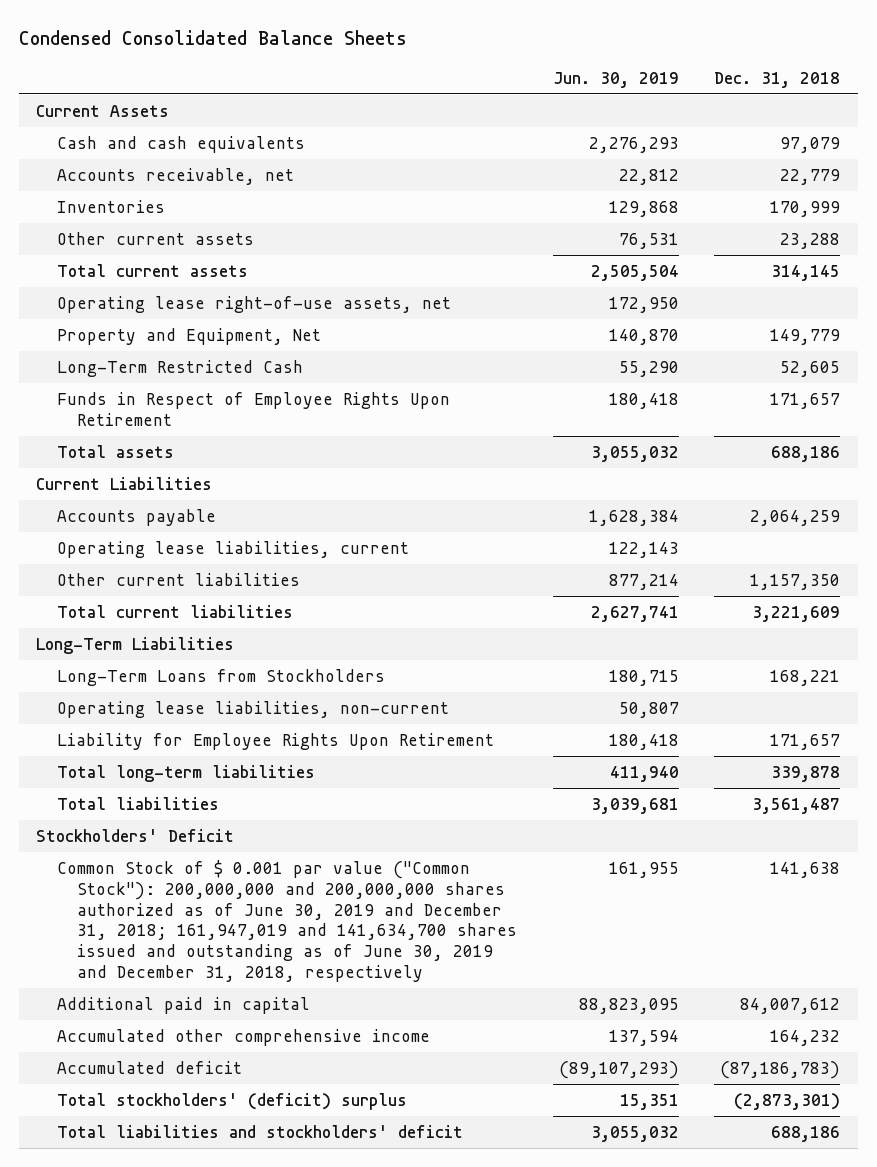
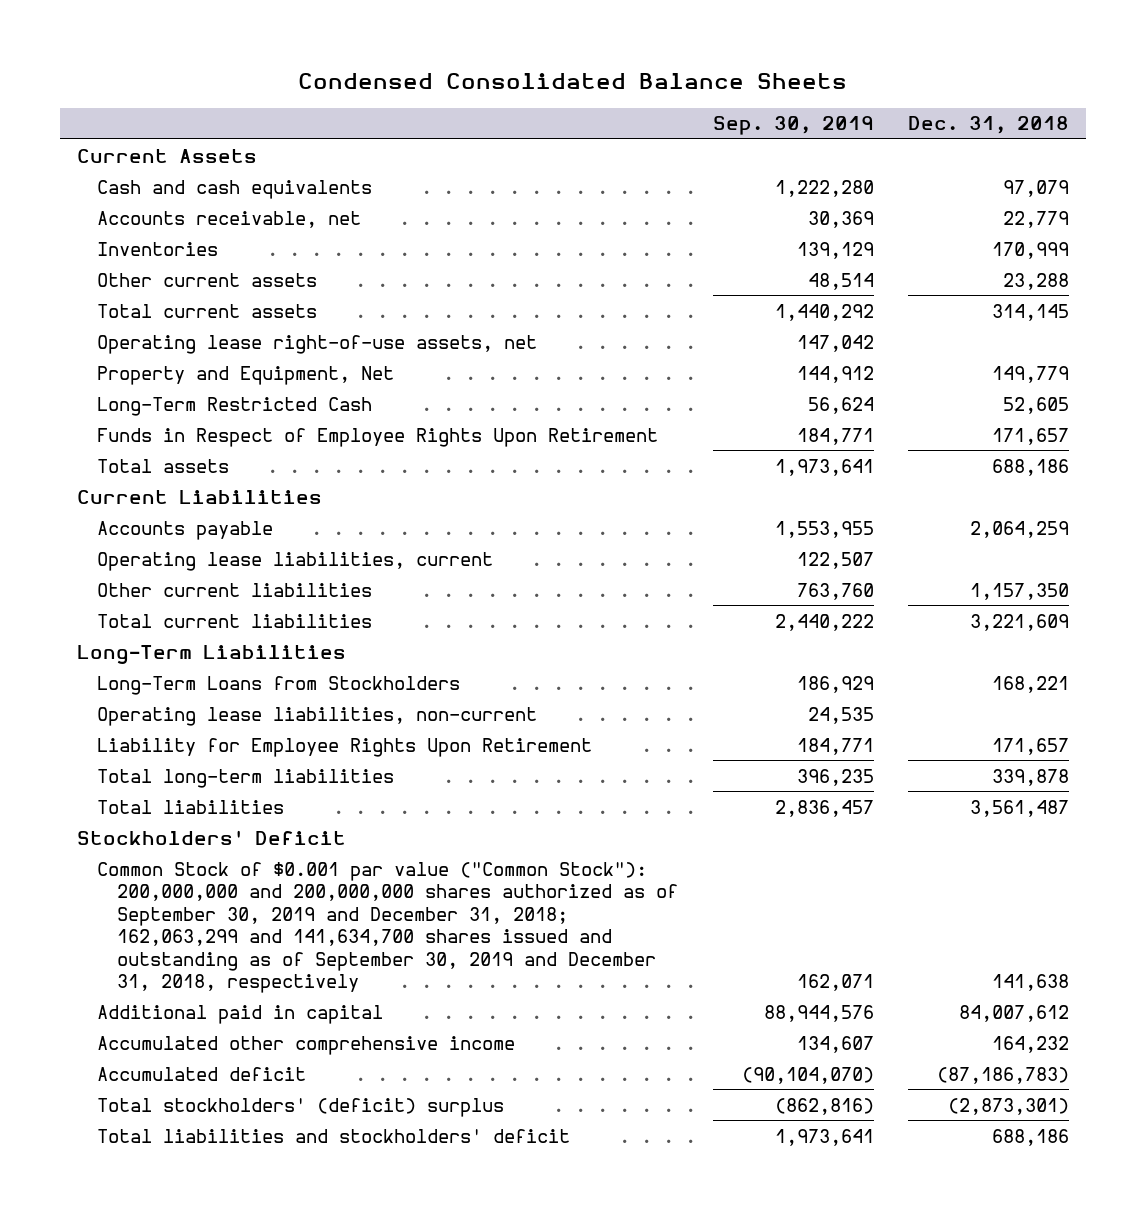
- | Jun. 30, 2019 | Dec. 31, 2018
+ | Sep. 30, 2019 | Dec. 31, 2018
- Common Stock of $ 0.001 par value ("Common Stock"): 200,000,000 and 200,000,000 shares authorized as of June 30, 2019 and December 31, 2018; 161,947,019 and 141,634,700 shares issued and outstanding as of June 30, 2019 and December 31, 2018, respectively | 161,955 | 141,638
+ Common Stock of $0.001 par value ("Common Stock"): 200,000,000 and 200,000,000 shares authorized as of September 30, 2019 and December 31, 2018; 162,063,299 and 141,634,700 shares issued and outstanding as of September 30, 2019 and December 31, 2018, respectively | 162,071 | 141,638

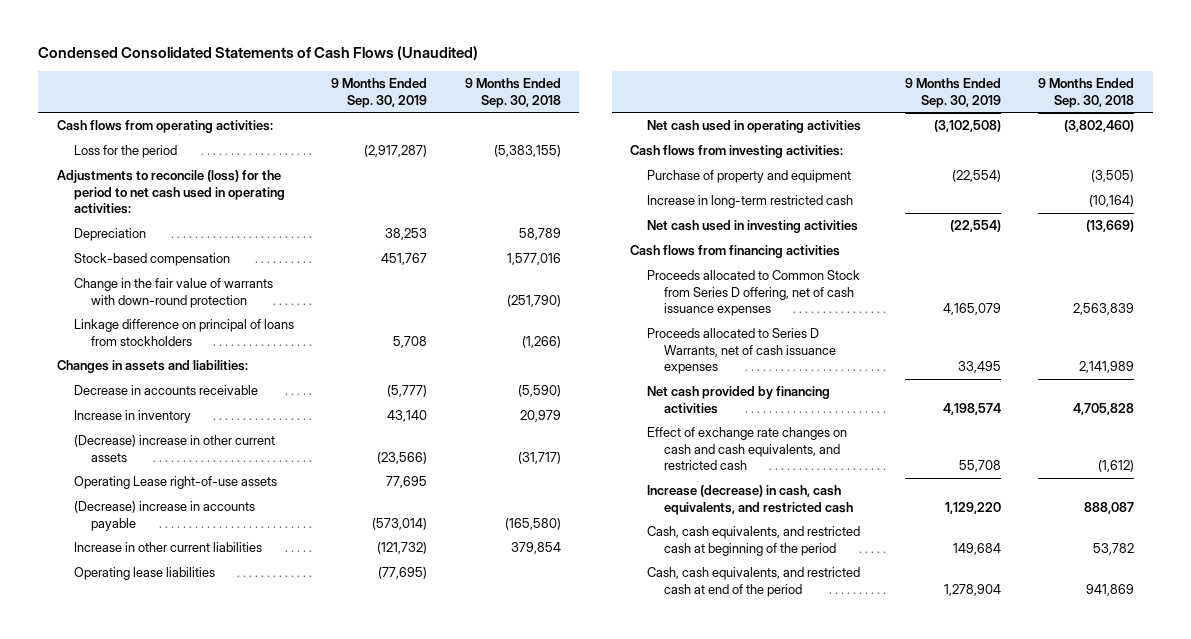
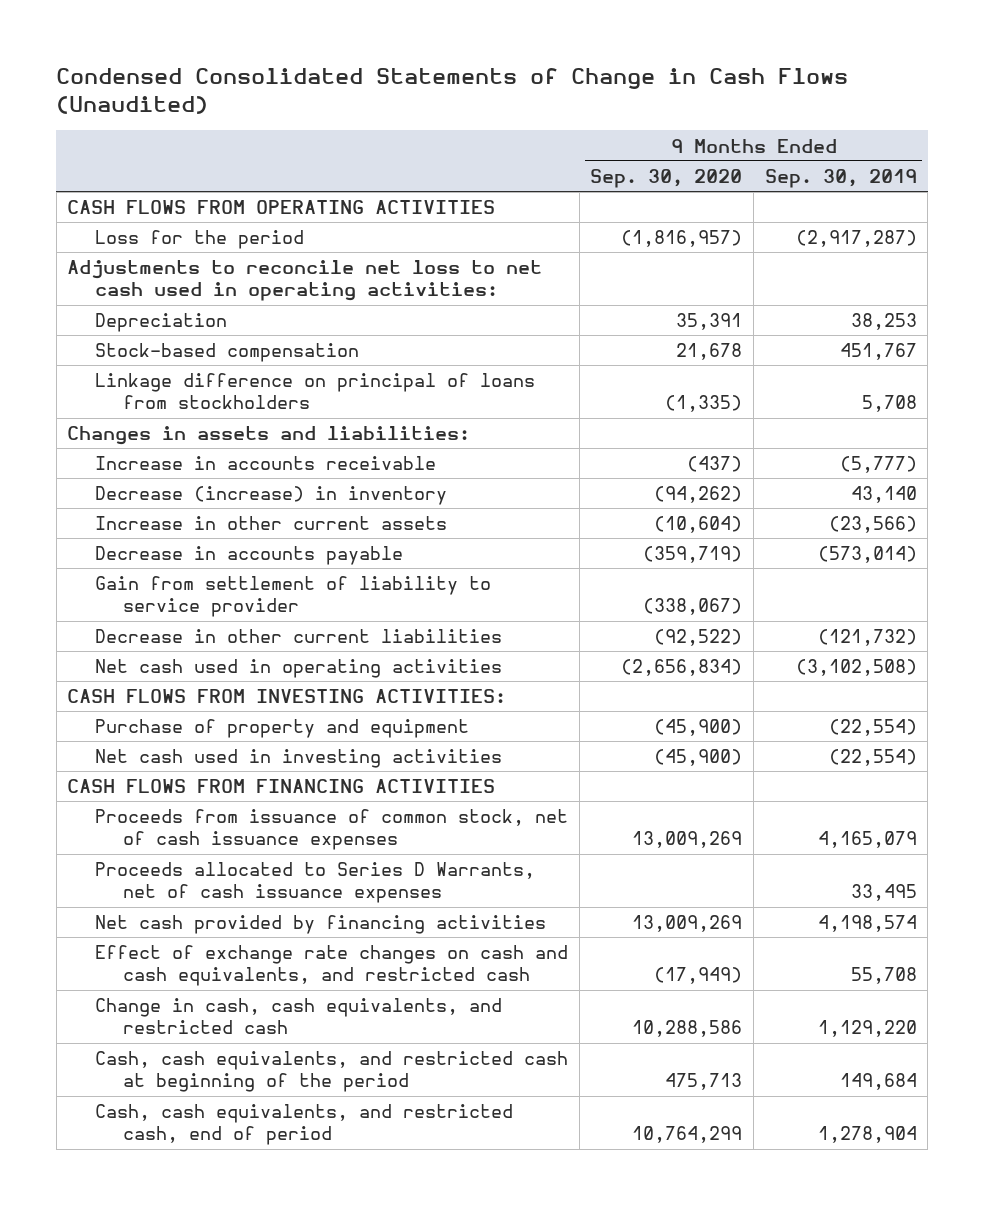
- Condensed Consolidated Statements of Cash Flows (Unaudited)
+ Condensed Consolidated Statements of Change in Cash Flows (Unaudited)
- | 9 Months Ended Sep. 30, 2019 | 9 Months Ended Sep. 30, 2018
+ | 9 Months Ended Sep. 30, 2020 | 9 Months Ended Sep. 30, 2019
- Cash flows from operating activities:
+ CASH FLOWS FROM OPERATING ACTIVITIES
- Adjustments to reconcile (loss) for the period to net cash used in operating activities:
+ Adjustments to reconcile net loss to net cash used in operating activities:
- Change in the fair value of warrants with down-round protection | | (251,790)
- Decrease in accounts receivable | (5,777) | (5,590)
- Increase in inventory | 43,140 | 20,979
- (Decrease) increase in other current assets | (23,566) | (31,717)
- Operating Lease right-of-use assets | 77,695 |
- (Decrease) increase in accounts payable | (573,014) | (165,580)
- Increase in other current liabilities | (121,732) | 379,854
- Operating lease liabilities | (77,695) |
+ Increase in accounts receivable | (437) | (5,777)
+ Decrease (increase) in inventory | (94,262) | 43,140
+ Increase in other current assets | (10,604) | (23,566)
+ Decrease in accounts payable | (359,719) | (573,014)
+ Gain from settlement of liability to service provider | (338,067) |
+ Decrease in other current liabilities | (92,522) | (121,732)
- Cash flows from investing activities:
+ CASH FLOWS FROM INVESTING ACTIVITIES:
- Increase in long-term restricted cash | | (10,164)
- Cash flows from financing activities
- Proceeds allocated to Common Stock from Series D offering, net of cash issuance expenses | 4,165,079 | 2,563,839
+ CASH FLOWS FROM FINANCING ACTIVITIES
+ Proceeds from issuance of common stock, net of cash issuance expenses | 13,009,269 | 4,165,079
- Increase (decrease) in cash, cash equivalents, and restricted cash | 1,129,220 | 888,087
+ Change in cash, cash equivalents, and restricted cash | 10,288,586 | 1,129,220
- Cash, cash equivalents, and restricted cash at end of the period | 1,278,904 | 941,869
+ Cash, cash equivalents, and restricted cash, end of period | 10,764,299 | 1,278,904

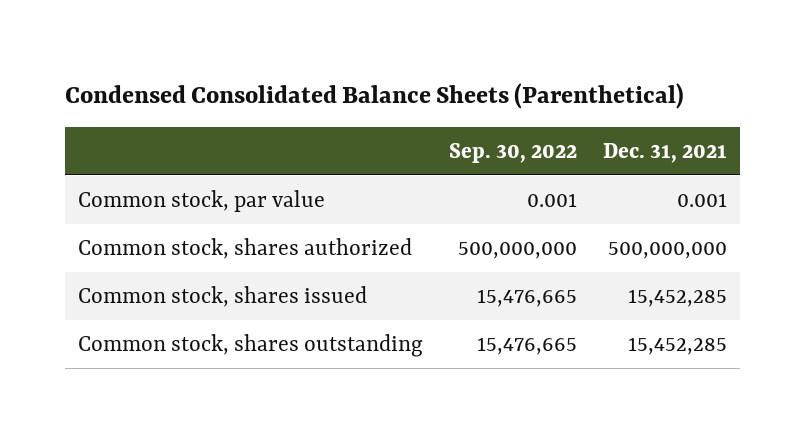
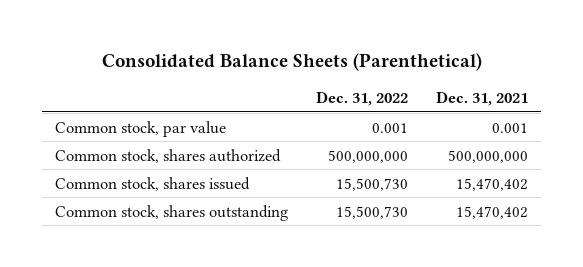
- Condensed Consolidated Balance Sheets (Parenthetical)
+ Consolidated Balance Sheets (Parenthetical)
- | Sep. 30, 2022 | Dec. 31, 2021
+ | Dec. 31, 2022 | Dec. 31, 2021
- Common stock, shares issued | 15,476,665 | 15,452,285
- Common stock, shares outstanding | 15,476,665 | 15,452,285
+ Common stock, shares issued | 15,500,730 | 15,470,402
+ Common stock, shares outstanding | 15,500,730 | 15,470,402

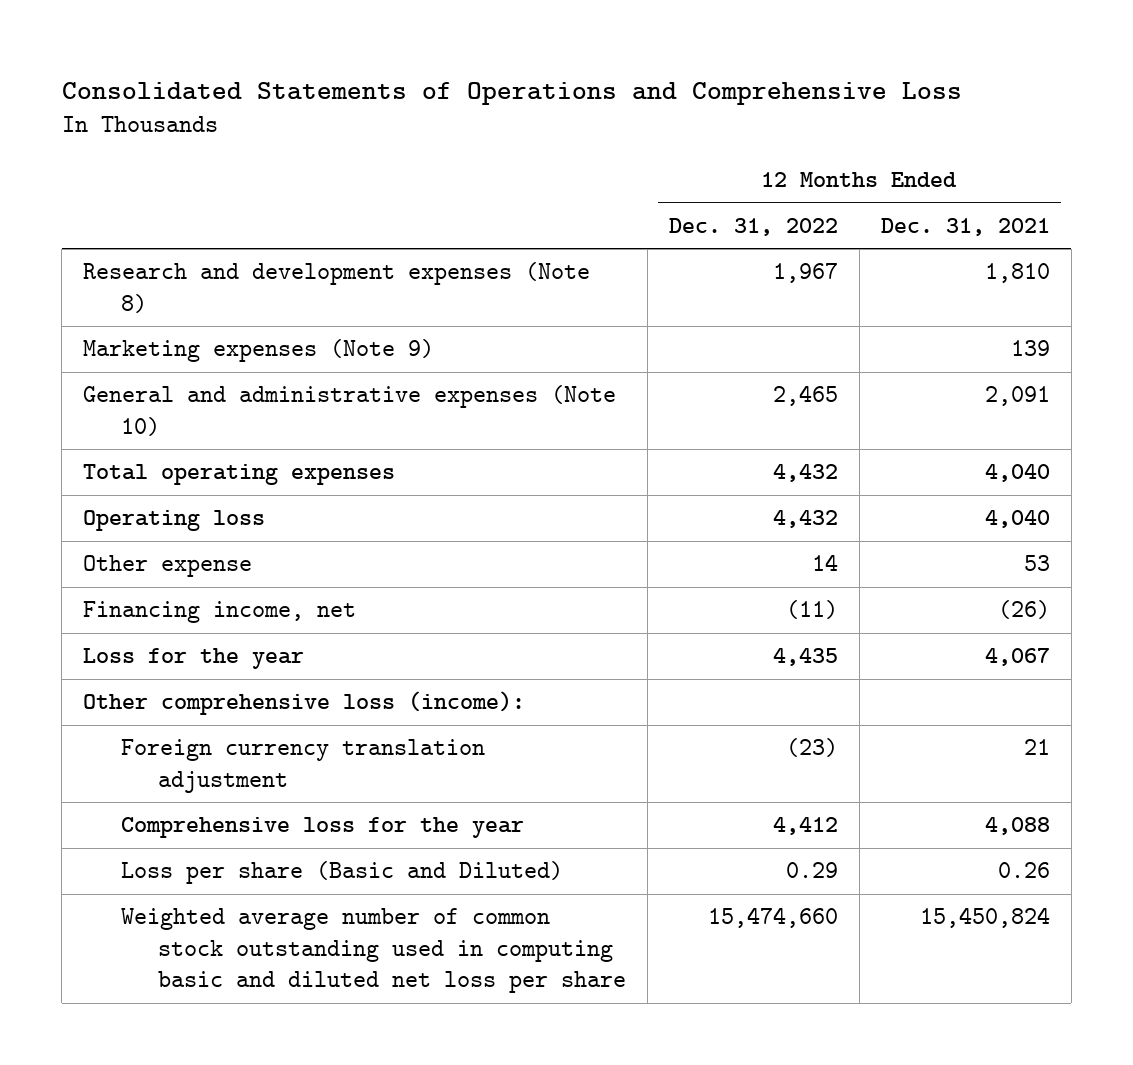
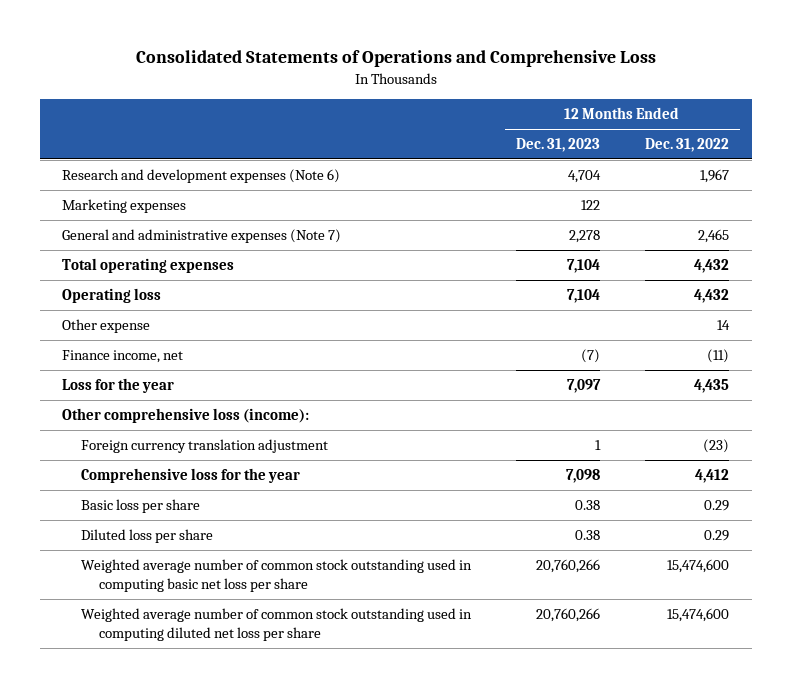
- | 12 Months Ended Dec. 31, 2022 | 12 Months Ended Dec. 31, 2021
+ | 12 Months Ended Dec. 31, 2023 | 12 Months Ended Dec. 31, 2022
- Research and development expenses (Note 8) | 1,967 | 1,810
- Marketing expenses (Note 9) | | 139
- General and administrative expenses (Note 10) | 2,465 | 2,091
+ Research and development expenses (Note 6) | 4,704 | 1,967
+ Marketing expenses | 122 |
+ General and administrative expenses (Note 7) | 2,278 | 2,465
- Financing income, net | (11) | (26)
+ Finance income, net | (7) | (11)
- Loss per share (Basic and Diluted) | 0.29 | 0.26
- Weighted average number of common stock outstanding used in computing basic and diluted net loss per share | 15,474,660 | 15,450,824
+ Basic loss per share | 0.38 | 0.29
+ Diluted loss per share | 0.38 | 0.29
+ Weighted average number of common stock outstanding used in computing basic net loss per share | 20,760,266 | 15,474,600
+ Weighted average number of common stock outstanding used in computing diluted net loss per share | 20,760,266 | 15,474,600

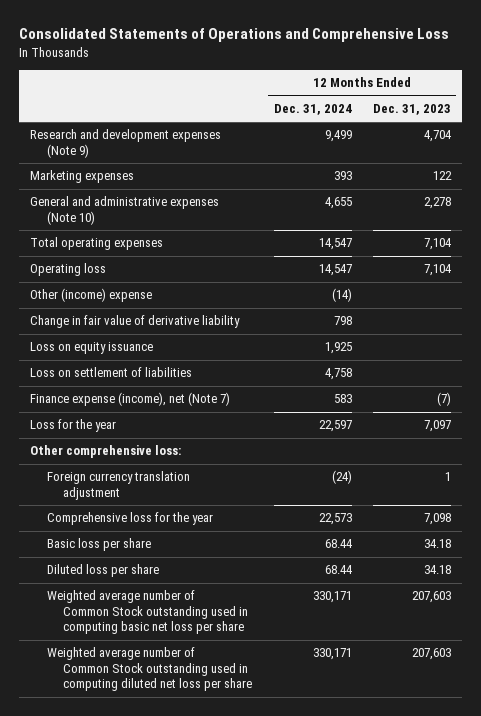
- | 12 Months Ended Dec. 31, 2023 | 12 Months Ended Dec. 31, 2022
+ | 12 Months Ended Dec. 31, 2024 | 12 Months Ended Dec. 31, 2023
- Research and development expenses (Note 6) | 4,704 | 1,967
+ Research and development expenses (Note 9) | 9,499 | 4,704
- General and administrative expenses (Note 7) | 2,278 | 2,465
+ General and administrative expenses (Note 10) | 4,655 | 2,278
- Other expense | | 14
- Finance income, net | (7) | (11)
+ Other (income) expense | (14) |
+ Change in fair value of derivative liability | 798 |
+ Loss on equity issuance | 1,925 |
+ Loss on settlement of liabilities | 4,758 |
+ Finance expense (income), net (Note 7) | 583 | (7)
- Other comprehensive loss (income):
+ Other comprehensive loss:
- Basic loss per share | 0.38 | 0.29
- Diluted loss per share | 0.38 | 0.29
- Weighted average number of common stock outstanding used in computing basic net loss per share | 20,760,266 | 15,474,600
- Weighted average number of common stock outstanding used in computing diluted net loss per share | 20,760,266 | 15,474,600
+ Basic loss per share | 68.44 | 34.18
+ Diluted loss per share | 68.44 | 34.18
+ Weighted average number of Common Stock outstanding used in computing basic net loss per share | 330,171 | 207,603
+ Weighted average number of Common Stock outstanding used in computing diluted net loss per share | 330,171 | 207,603

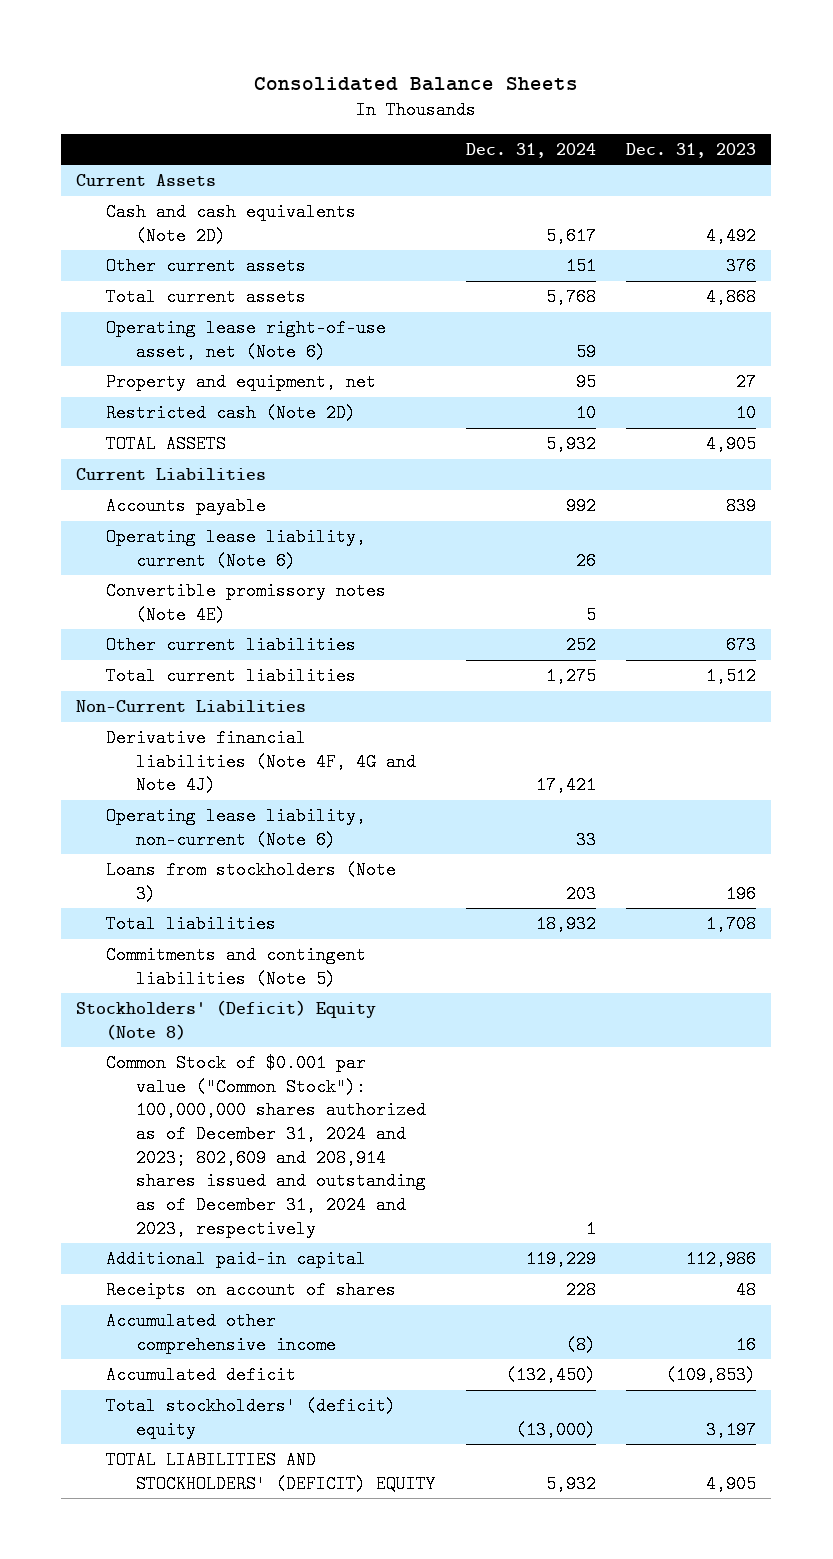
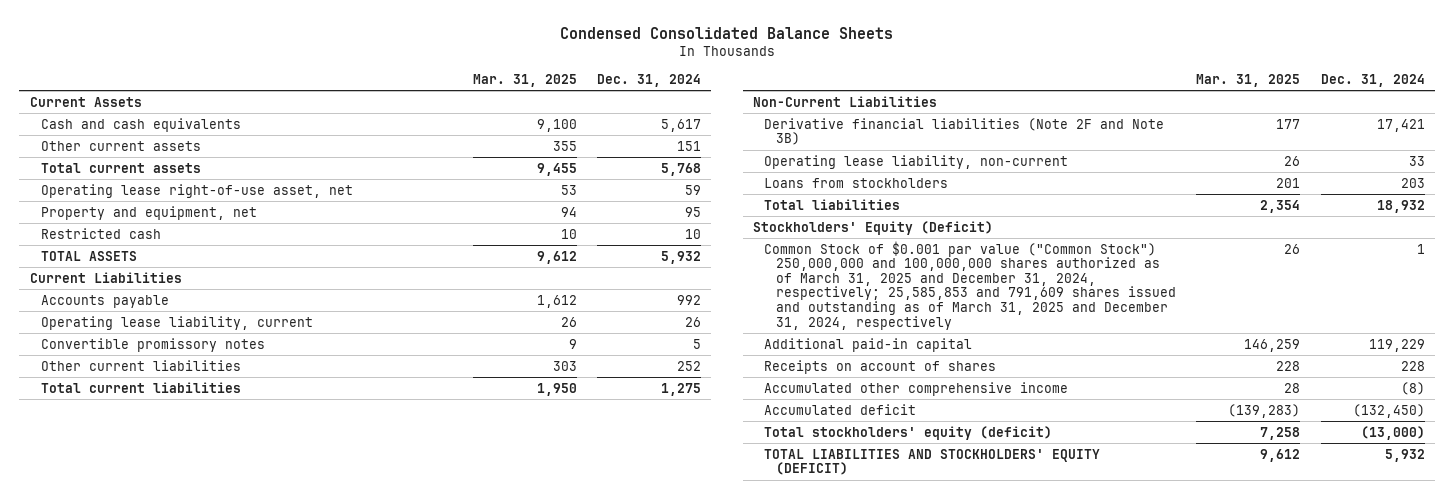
- Consolidated Balance Sheets
+ Condensed Consolidated Balance Sheets
- | Dec. 31, 2024 | Dec. 31, 2023
+ | Mar. 31, 2025 | Dec. 31, 2024
- Cash and cash equivalents (Note 2D) | 5,617 | 4,492
+ Cash and cash equivalents | 9,100 | 5,617
- Operating lease right-of-use asset, net (Note 6) | 59 |
+ Operating lease right-of-use asset, net | 53 | 59
- Restricted cash (Note 2D) | 10 | 10
+ Restricted cash | 10 | 10
- Operating lease liability, current (Note 6) | 26 |
- Convertible promissory notes (Note 4E) | 5 |
+ Operating lease liability, current | 26 | 26
+ Convertible promissory notes | 9 | 5
- Derivative financial liabilities (Note 4F, 4G and Note 4J) | 17,421 |
- Operating lease liability, non-current (Note 6) | 33 |
- Loans from stockholders (Note 3) | 203 | 196
+ Derivative financial liabilities (Note 2F and Note 3B) | 177 | 17,421
+ Operating lease liability, non-current | 26 | 33
+ Loans from stockholders | 201 | 203
- Commitments and contingent liabilities (Note 5)
- Stockholders' (Deficit) Equity (Note 8)
- Common Stock of $0.001 par value ("Common Stock"): 100,000,000 shares authorized as of December 31, 2024 and 2023; 802,609 and 208,914 shares issued and outstanding as of December 31, 2024 and 2023, respectively | 1 |
+ Stockholders' Equity (Deficit)
+ Common Stock of $0.001 par value ("Common Stock") 250,000,000 and 100,000,000 shares authorized as of March 31, 2025 and December 31, 2024, respectively; 25,585,853 and 791,609 shares issued and outstanding as of March 31, 2025 and December 31, 2024, respectively | 26 | 1
- Total stockholders' (deficit) equity | (13,000) | 3,197
- TOTAL LIABILITIES AND STOCKHOLDERS' (DEFICIT) EQUITY | 5,932 | 4,905
+ Total stockholders' equity (deficit) | 7,258 | (13,000)
+ TOTAL LIABILITIES AND STOCKHOLDERS' EQUITY (DEFICIT) | 9,612 | 5,932

